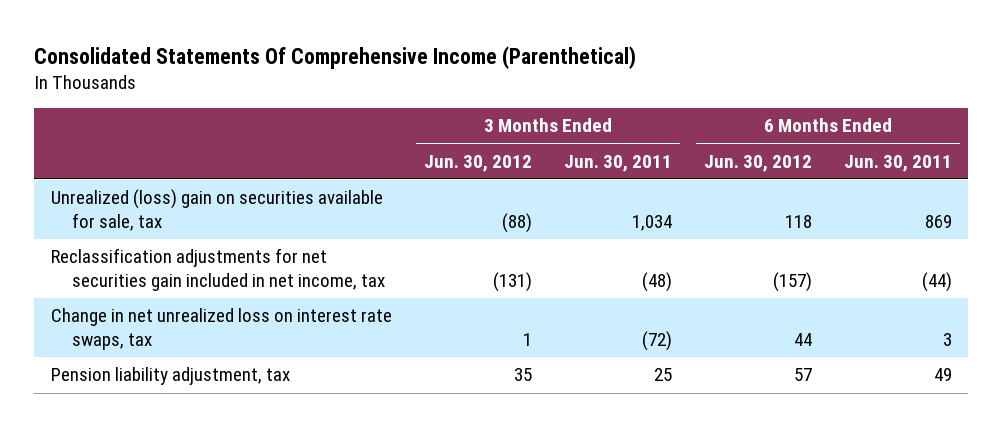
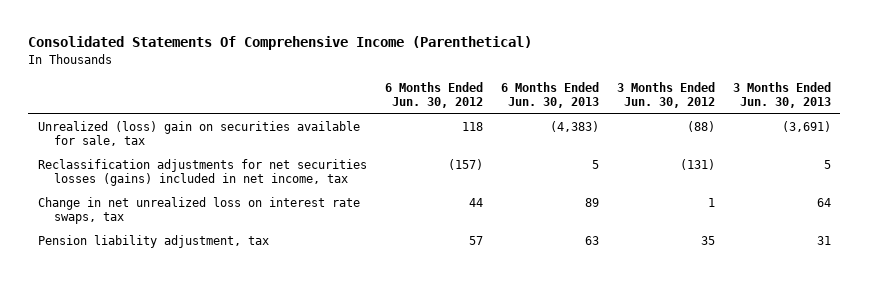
- | 3 Months Ended Jun. 30, 2012 | 3 Months Ended Jun. 30, 2011 | 6 Months Ended Jun. 30, 2012 | 6 Months Ended Jun. 30, 2011
+ | 6 Months Ended Jun. 30, 2012 | 6 Months Ended Jun. 30, 2013 | 3 Months Ended Jun. 30, 2012 | 3 Months Ended Jun. 30, 2013
- Reclassification adjustments for net securities gain included in net income, tax | (131) | (48) | (157) | (44)
+ Reclassification adjustments for net securities losses (gains) included in net income, tax | (157) | 5 | (131) | 5

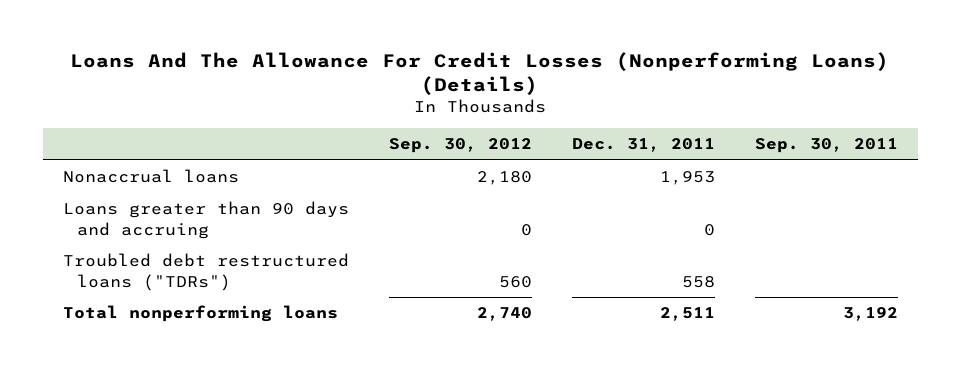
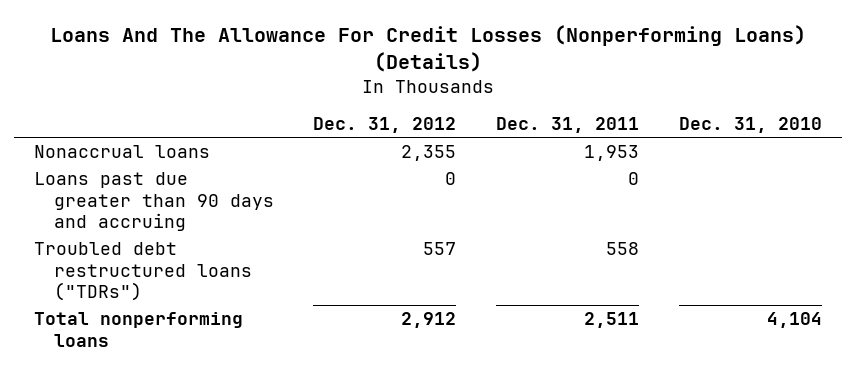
- | Sep. 30, 2012 | Dec. 31, 2011 | Sep. 30, 2011
+ | Dec. 31, 2012 | Dec. 31, 2011 | Dec. 31, 2010
- Loans greater than 90 days and accruing | 0 | 0 |
+ Loans past due greater than 90 days and accruing | 0 | 0 |

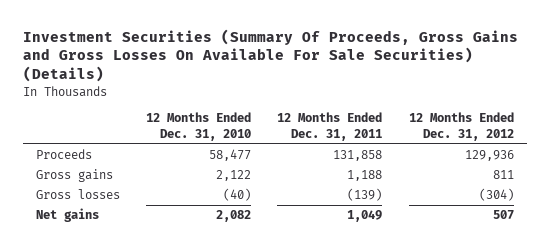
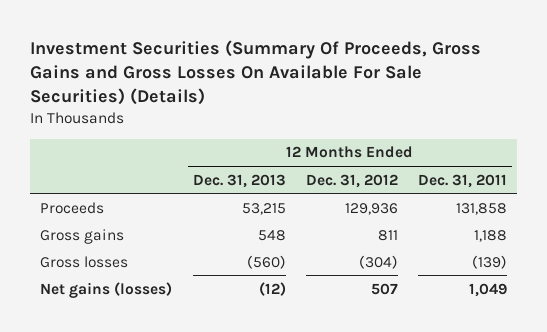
- | 12 Months Ended Dec. 31, 2010 | 12 Months Ended Dec. 31, 2011 | 12 Months Ended Dec. 31, 2012
+ | 12 Months Ended Dec. 31, 2013 | 12 Months Ended Dec. 31, 2012 | 12 Months Ended Dec. 31, 2011
- Net gains | 2,082 | 1,049 | 507
+ Net gains (losses) | (12) | 507 | 1,049

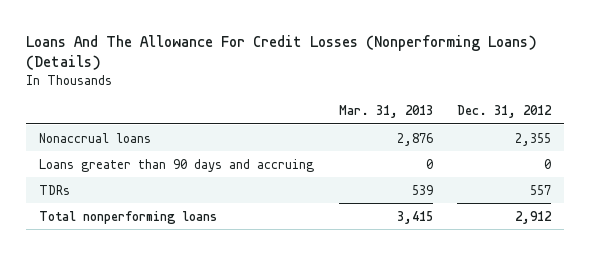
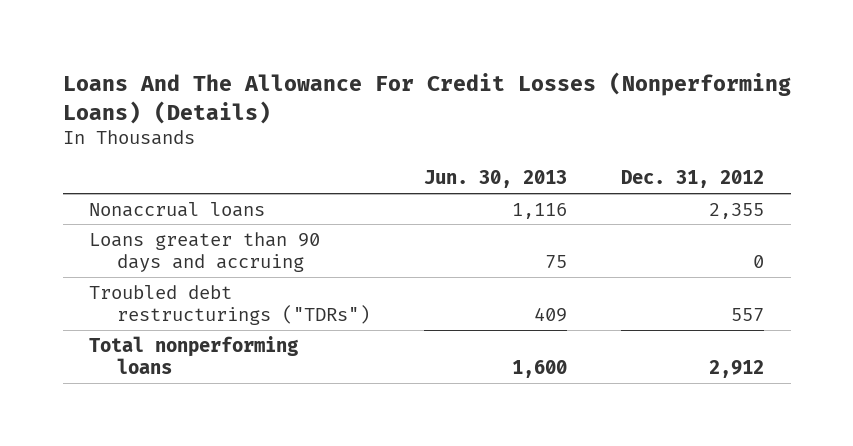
- | Mar. 31, 2013 | Dec. 31, 2012
+ | Jun. 30, 2013 | Dec. 31, 2012
- TDRs | 539 | 557
+ Troubled debt restructurings ("TDRs") | 409 | 557

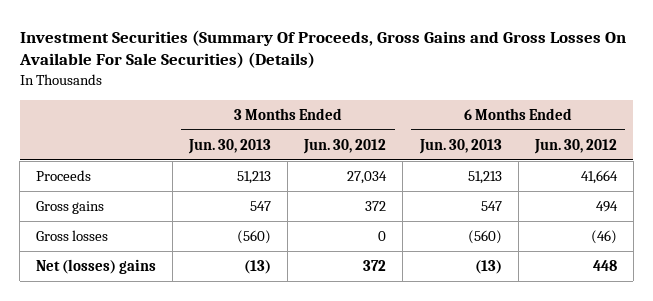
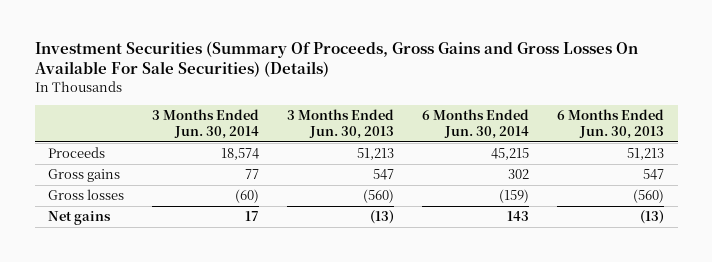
- | 3 Months Ended Jun. 30, 2013 | 3 Months Ended Jun. 30, 2012 | 6 Months Ended Jun. 30, 2013 | 6 Months Ended Jun. 30, 2012
+ | 3 Months Ended Jun. 30, 2014 | 3 Months Ended Jun. 30, 2013 | 6 Months Ended Jun. 30, 2014 | 6 Months Ended Jun. 30, 2013
- Net (losses) gains | (13) | 372 | (13) | 448
+ Net gains | 17 | (13) | 143 | (13)

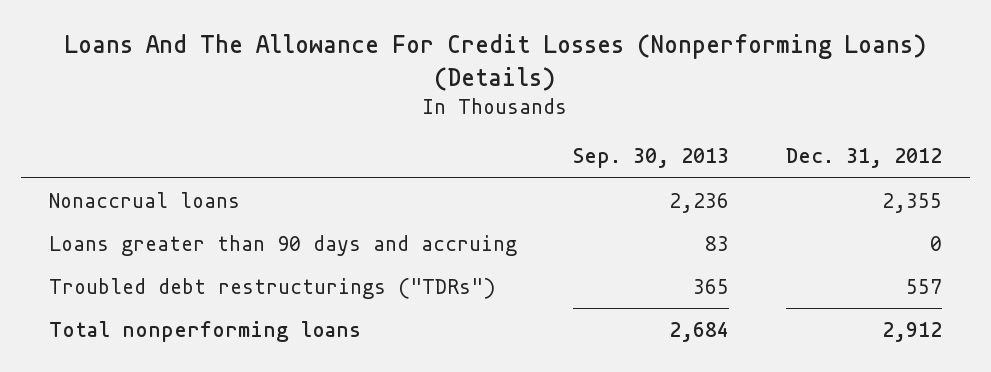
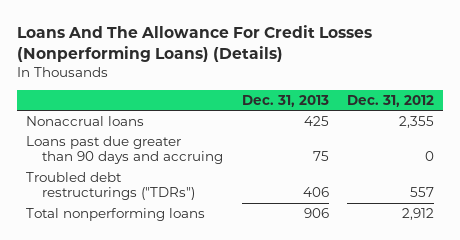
- | Sep. 30, 2013 | Dec. 31, 2012
+ | Dec. 31, 2013 | Dec. 31, 2012
- Loans greater than 90 days and accruing | 83 | 0
+ Loans past due greater than 90 days and accruing | 75 | 0

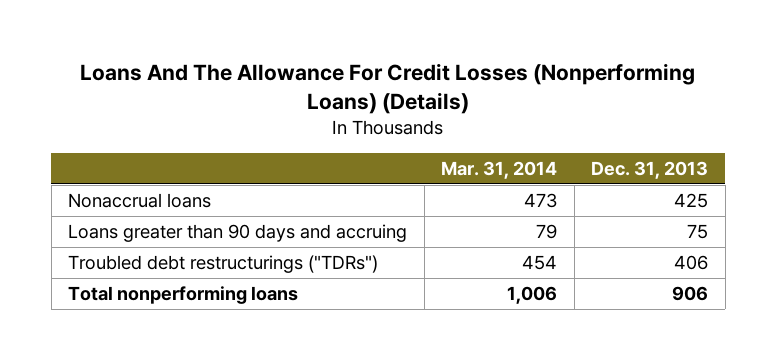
- | Dec. 31, 2013 | Dec. 31, 2012
+ | Mar. 31, 2014 | Dec. 31, 2013
- Loans past due greater than 90 days and accruing | 75 | 0
+ Loans greater than 90 days and accruing | 79 | 75

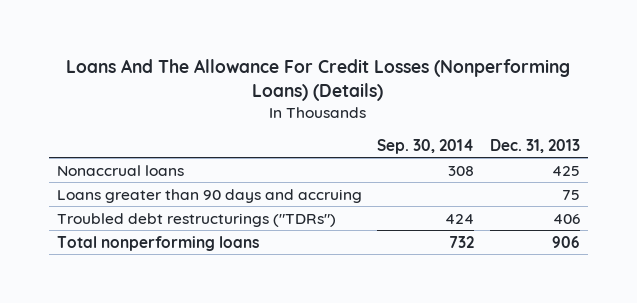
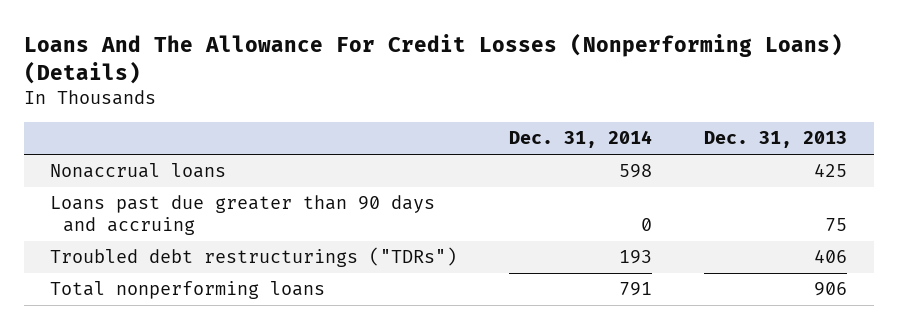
- | Sep. 30, 2014 | Dec. 31, 2013
+ | Dec. 31, 2014 | Dec. 31, 2013
- Loans greater than 90 days and accruing | | 75
+ Loans past due greater than 90 days and accruing | 0 | 75

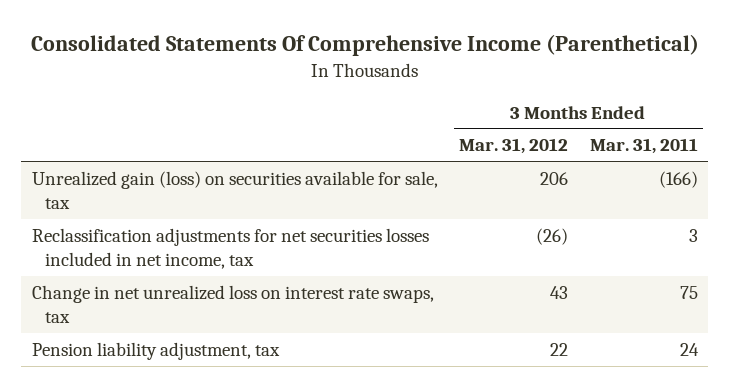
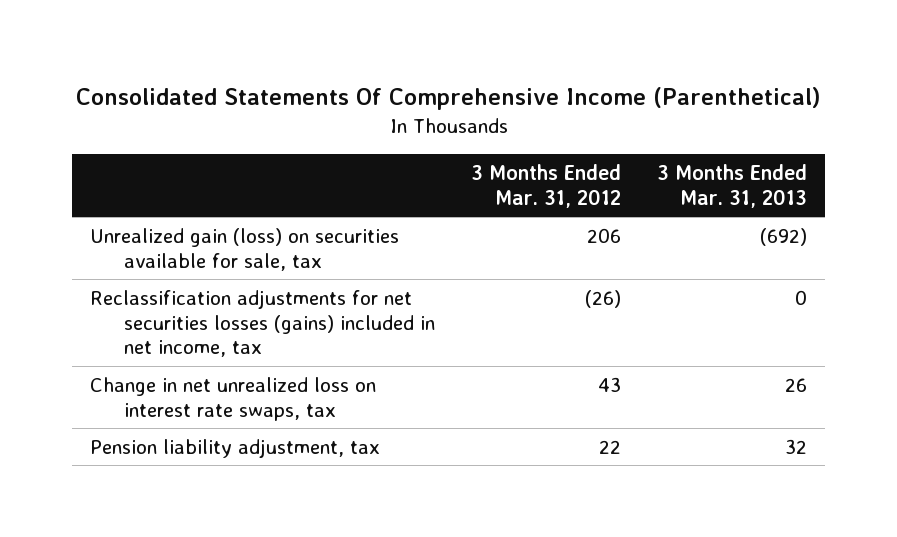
- | 3 Months Ended Mar. 31, 2012 | 3 Months Ended Mar. 31, 2011
+ | 3 Months Ended Mar. 31, 2012 | 3 Months Ended Mar. 31, 2013
- Reclassification adjustments for net securities losses included in net income, tax | (26) | 3
+ Reclassification adjustments for net securities losses (gains) included in net income, tax | (26) | 0

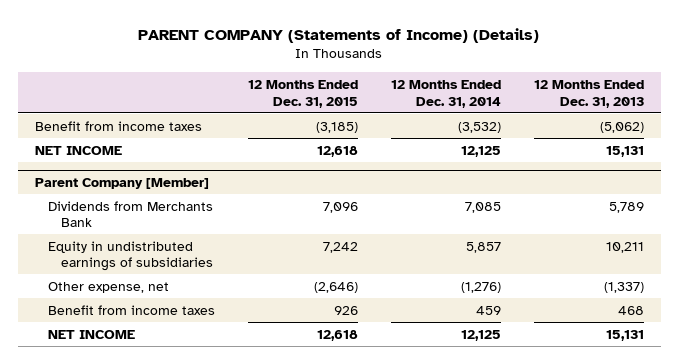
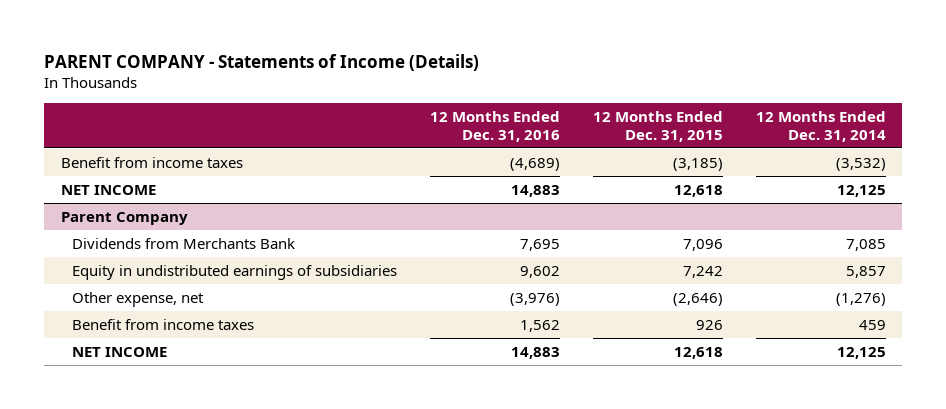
- PARENT COMPANY (Statements of Income) (Details)
+ PARENT COMPANY - Statements of Income (Details)
- | 12 Months Ended Dec. 31, 2015 | 12 Months Ended Dec. 31, 2014 | 12 Months Ended Dec. 31, 2013
+ | 12 Months Ended Dec. 31, 2016 | 12 Months Ended Dec. 31, 2015 | 12 Months Ended Dec. 31, 2014
- Parent Company [Member]
+ Parent Company

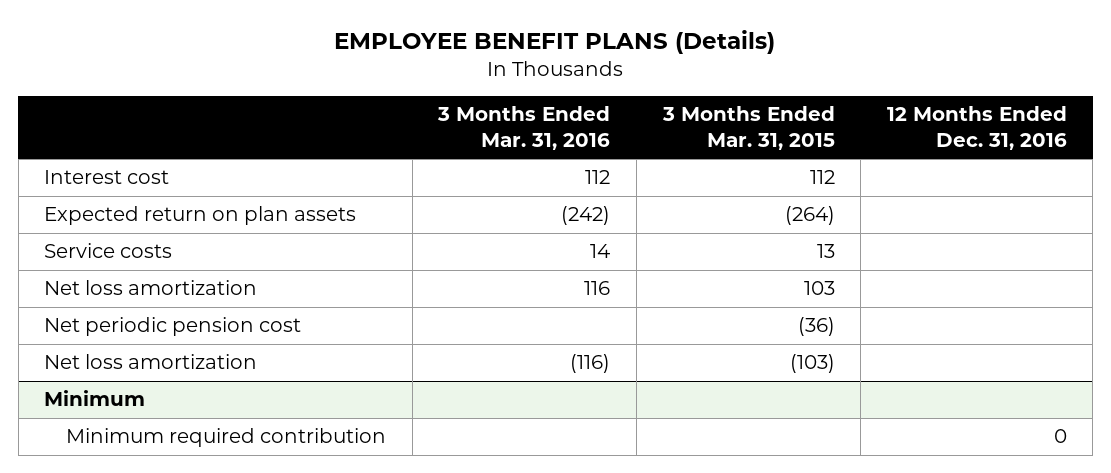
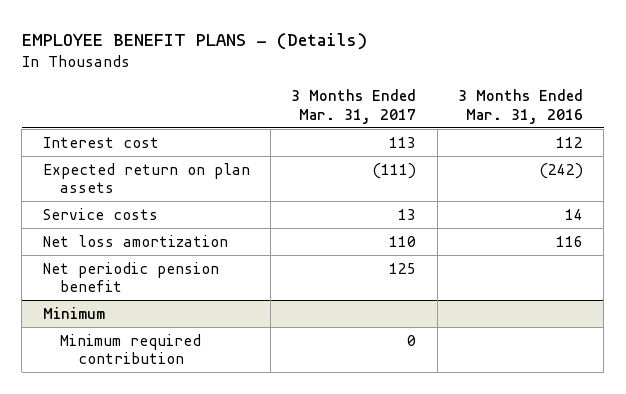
- EMPLOYEE BENEFIT PLANS (Details)
+ EMPLOYEE BENEFIT PLANS - (Details)
- | 3 Months Ended Mar. 31, 2016 | 3 Months Ended Mar. 31, 2015 | 12 Months Ended Dec. 31, 2016
+ | 3 Months Ended Mar. 31, 2017 | 3 Months Ended Mar. 31, 2016
- Net periodic pension cost | | (36) |
- Net loss amortization | (116) | (103) |
+ Net periodic pension benefit | 125 |

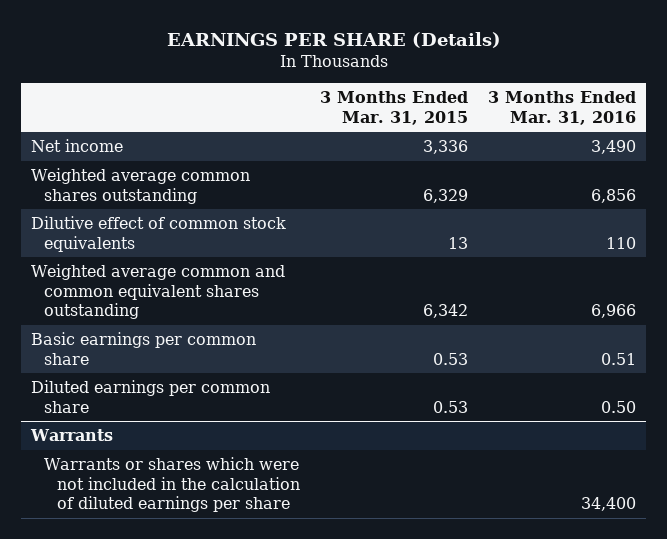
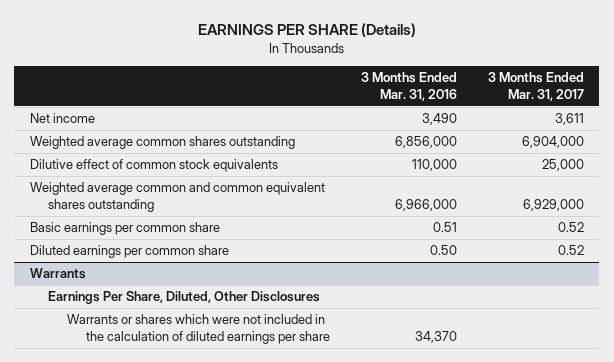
- | 3 Months Ended Mar. 31, 2015 | 3 Months Ended Mar. 31, 2016
+ | 3 Months Ended Mar. 31, 2016 | 3 Months Ended Mar. 31, 2017
- Weighted average common shares outstanding | 6,329 | 6,856
- Dilutive effect of common stock equivalents | 13 | 110
- Weighted average common and common equivalent shares outstanding | 6,342 | 6,966
+ Weighted average common shares outstanding | 6,856,000 | 6,904,000
+ Dilutive effect of common stock equivalents | 110,000 | 25,000
+ Weighted average common and common equivalent shares outstanding | 6,966,000 | 6,929,000
@ Warrants
- Warrants or shares which were not included in the calculation of diluted earnings per share | | 34,400
+ Earnings Per Share, Diluted, Other Disclosures
+ Warrants or shares which were not included in the calculation of diluted earnings per share | 34,370 |

